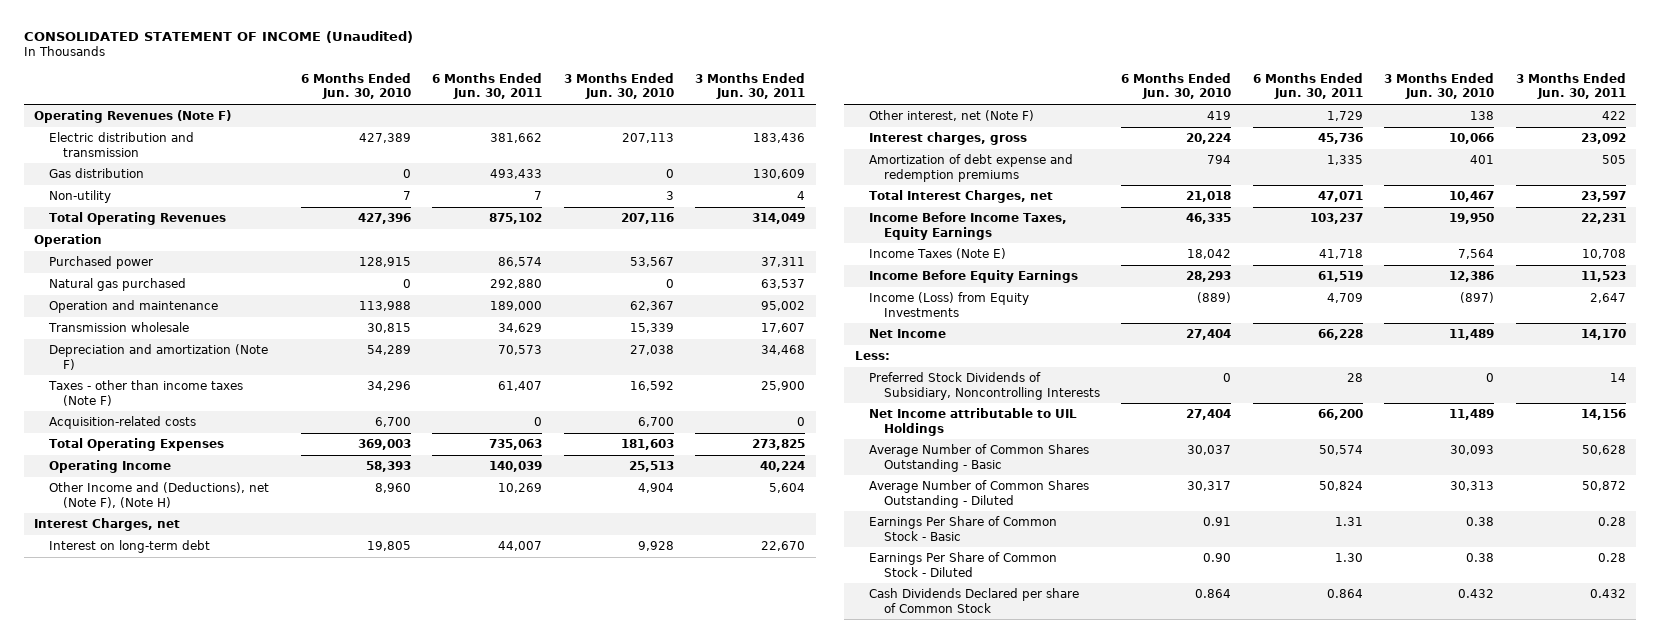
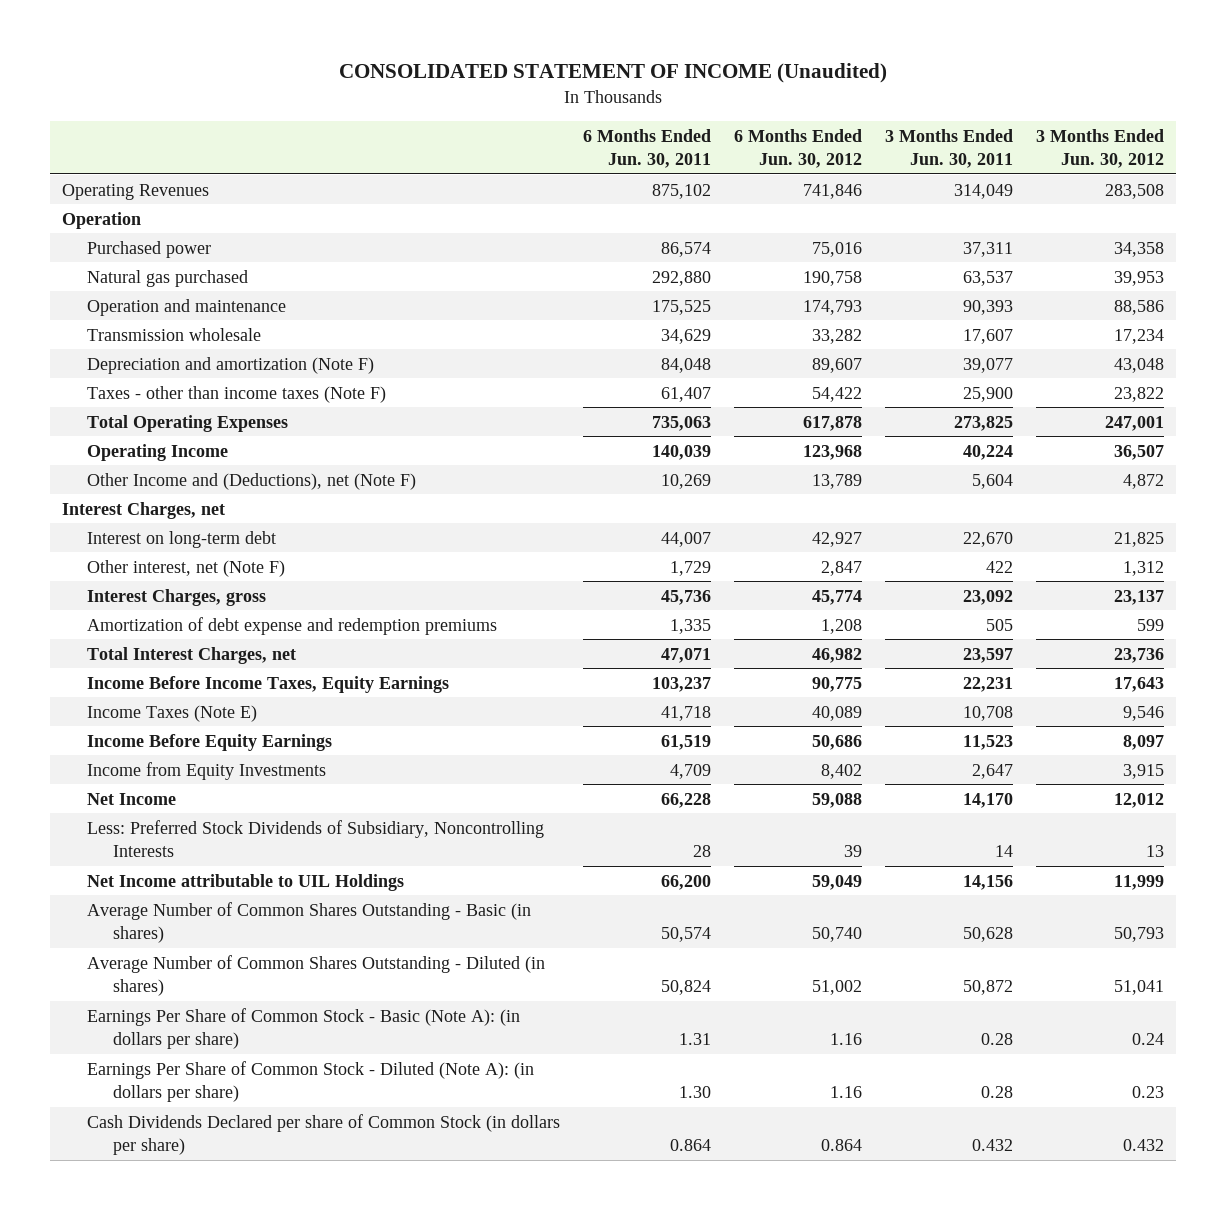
- | 6 Months Ended Jun. 30, 2010 | 6 Months Ended Jun. 30, 2011 | 3 Months Ended Jun. 30, 2010 | 3 Months Ended Jun. 30, 2011
+ | 6 Months Ended Jun. 30, 2011 | 6 Months Ended Jun. 30, 2012 | 3 Months Ended Jun. 30, 2011 | 3 Months Ended Jun. 30, 2012
- Operating Revenues (Note F)
- Electric distribution and transmission | 427,389 | 381,662 | 207,113 | 183,436
- Gas distribution | 0 | 493,433 | 0 | 130,609
- Non-utility | 7 | 7 | 3 | 4
- Total Operating Revenues | 427,396 | 875,102 | 207,116 | 314,049
+ Operating Revenues | 875,102 | 741,846 | 314,049 | 283,508
- Operation and maintenance | 113,988 | 189,000 | 62,367 | 95,002
+ Operation and maintenance | 175,525 | 174,793 | 90,393 | 88,586
- Depreciation and amortization (Note F) | 54,289 | 70,573 | 27,038 | 34,468
+ Depreciation and amortization (Note F) | 84,048 | 89,607 | 39,077 | 43,048
- Acquisition-related costs | 6,700 | 0 | 6,700 | 0
- Other Income and (Deductions), net (Note F), (Note H) | 8,960 | 10,269 | 4,904 | 5,604
+ Other Income and (Deductions), net (Note F) | 10,269 | 13,789 | 5,604 | 4,872
- Interest charges, gross | 20,224 | 45,736 | 10,066 | 23,092
+ Interest Charges, gross | 45,736 | 45,774 | 23,092 | 23,137
- Income (Loss) from Equity Investments | (889) | 4,709 | (897) | 2,647
+ Income from Equity Investments | 4,709 | 8,402 | 2,647 | 3,915
- Less:
- Preferred Stock Dividends of Subsidiary, Noncontrolling Interests | 0 | 28 | 0 | 14
+ Less: Preferred Stock Dividends of Subsidiary, Noncontrolling Interests | 28 | 39 | 14 | 13
- Average Number of Common Shares Outstanding - Basic | 30,037 | 50,574 | 30,093 | 50,628
- Average Number of Common Shares Outstanding - Diluted | 30,317 | 50,824 | 30,313 | 50,872
- Earnings Per Share of Common Stock - Basic | 0.91 | 1.31 | 0.38 | 0.28
- Earnings Per Share of Common Stock - Diluted | 0.90 | 1.30 | 0.38 | 0.28
- Cash Dividends Declared per share of Common Stock | 0.864 | 0.864 | 0.432 | 0.432
+ Average Number of Common Shares Outstanding - Basic (in shares) | 50,574 | 50,740 | 50,628 | 50,793
+ Average Number of Common Shares Outstanding - Diluted (in shares) | 50,824 | 51,002 | 50,872 | 51,041
+ Earnings Per Share of Common Stock - Basic (Note A): (in dollars per share) | 1.31 | 1.16 | 0.28 | 0.24
+ Earnings Per Share of Common Stock - Diluted (Note A): (in dollars per share) | 1.30 | 1.16 | 0.28 | 0.23
+ Cash Dividends Declared per share of Common Stock (in dollars per share) | 0.864 | 0.864 | 0.432 | 0.432

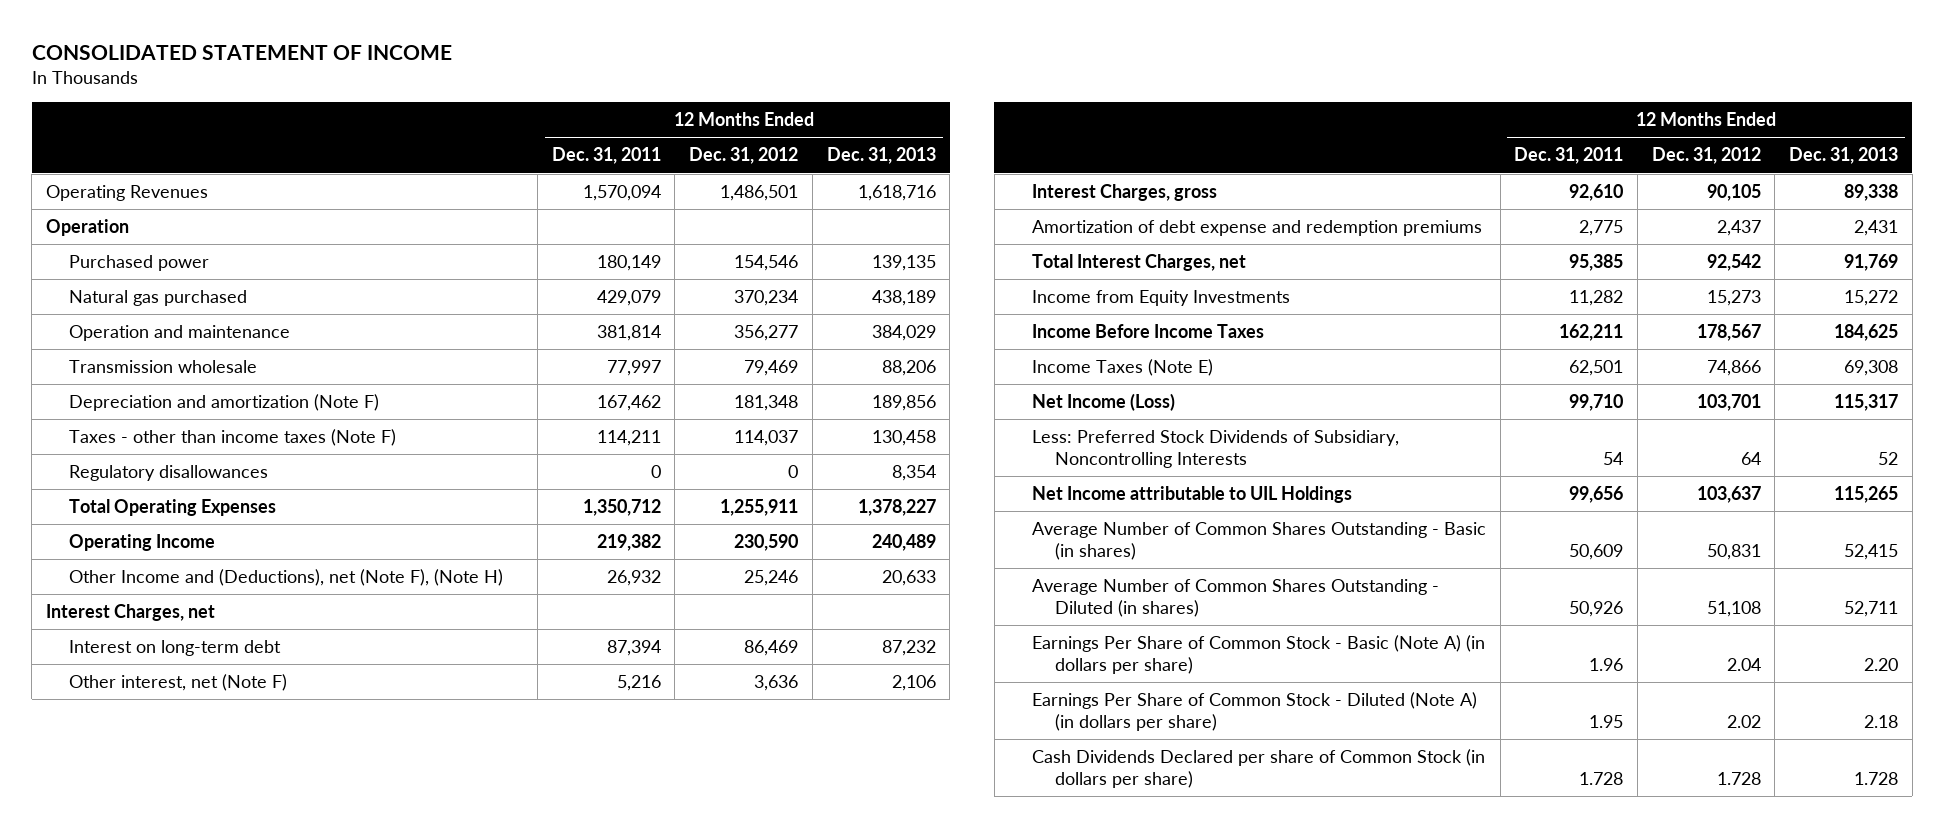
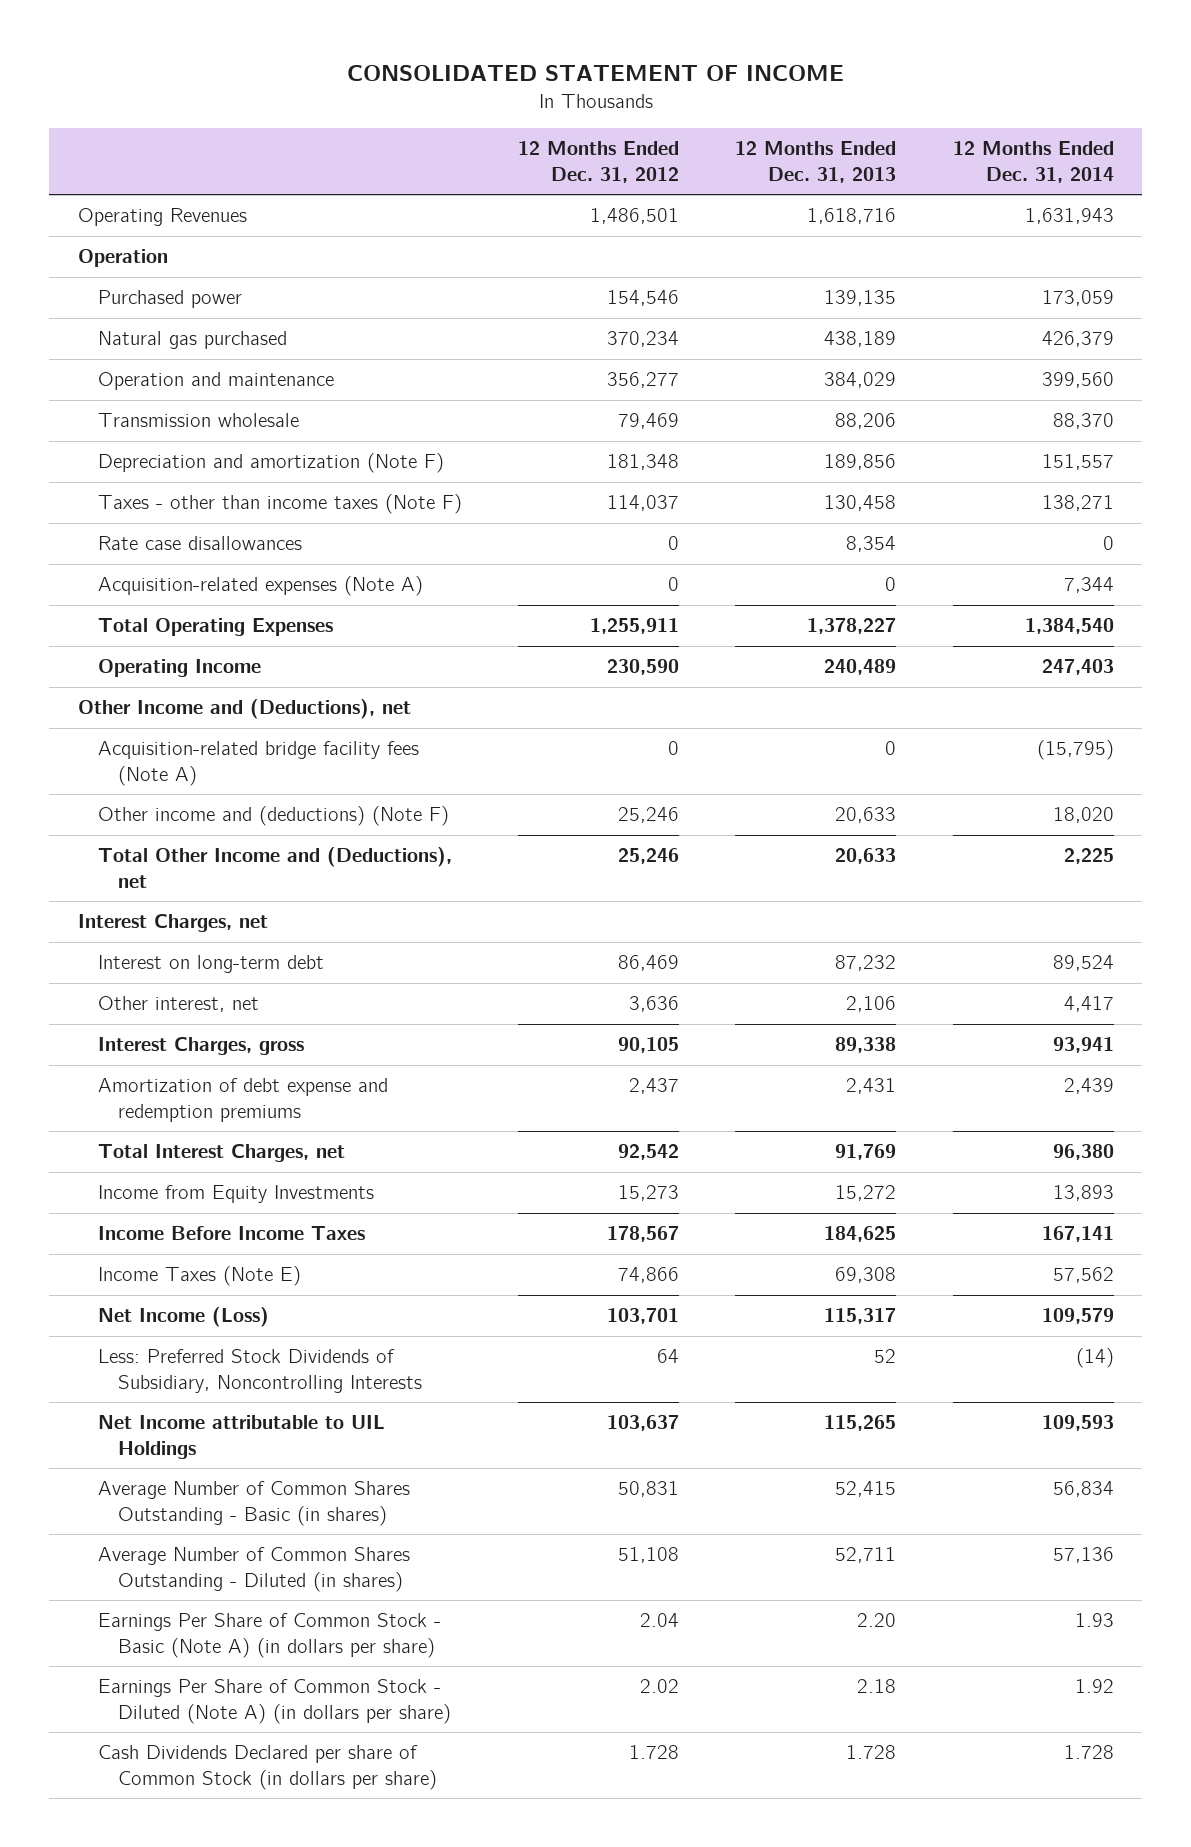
- | 12 Months Ended Dec. 31, 2011 | 12 Months Ended Dec. 31, 2012 | 12 Months Ended Dec. 31, 2013
+ | 12 Months Ended Dec. 31, 2012 | 12 Months Ended Dec. 31, 2013 | 12 Months Ended Dec. 31, 2014
- Regulatory disallowances | 0 | 0 | 8,354
+ Rate case disallowances | 0 | 8,354 | 0
+ Acquisition-related expenses (Note A) | 0 | 0 | 7,344
- Other Income and (Deductions), net (Note F), (Note H) | 26,932 | 25,246 | 20,633
+ Other Income and (Deductions), net
+ Acquisition-related bridge facility fees (Note A) | 0 | 0 | (15,795)
+ Other income and (deductions) (Note F) | 25,246 | 20,633 | 18,020
+ Total Other Income and (Deductions), net | 25,246 | 20,633 | 2,225
- Other interest, net (Note F) | 5,216 | 3,636 | 2,106
+ Other interest, net | 3,636 | 2,106 | 4,417

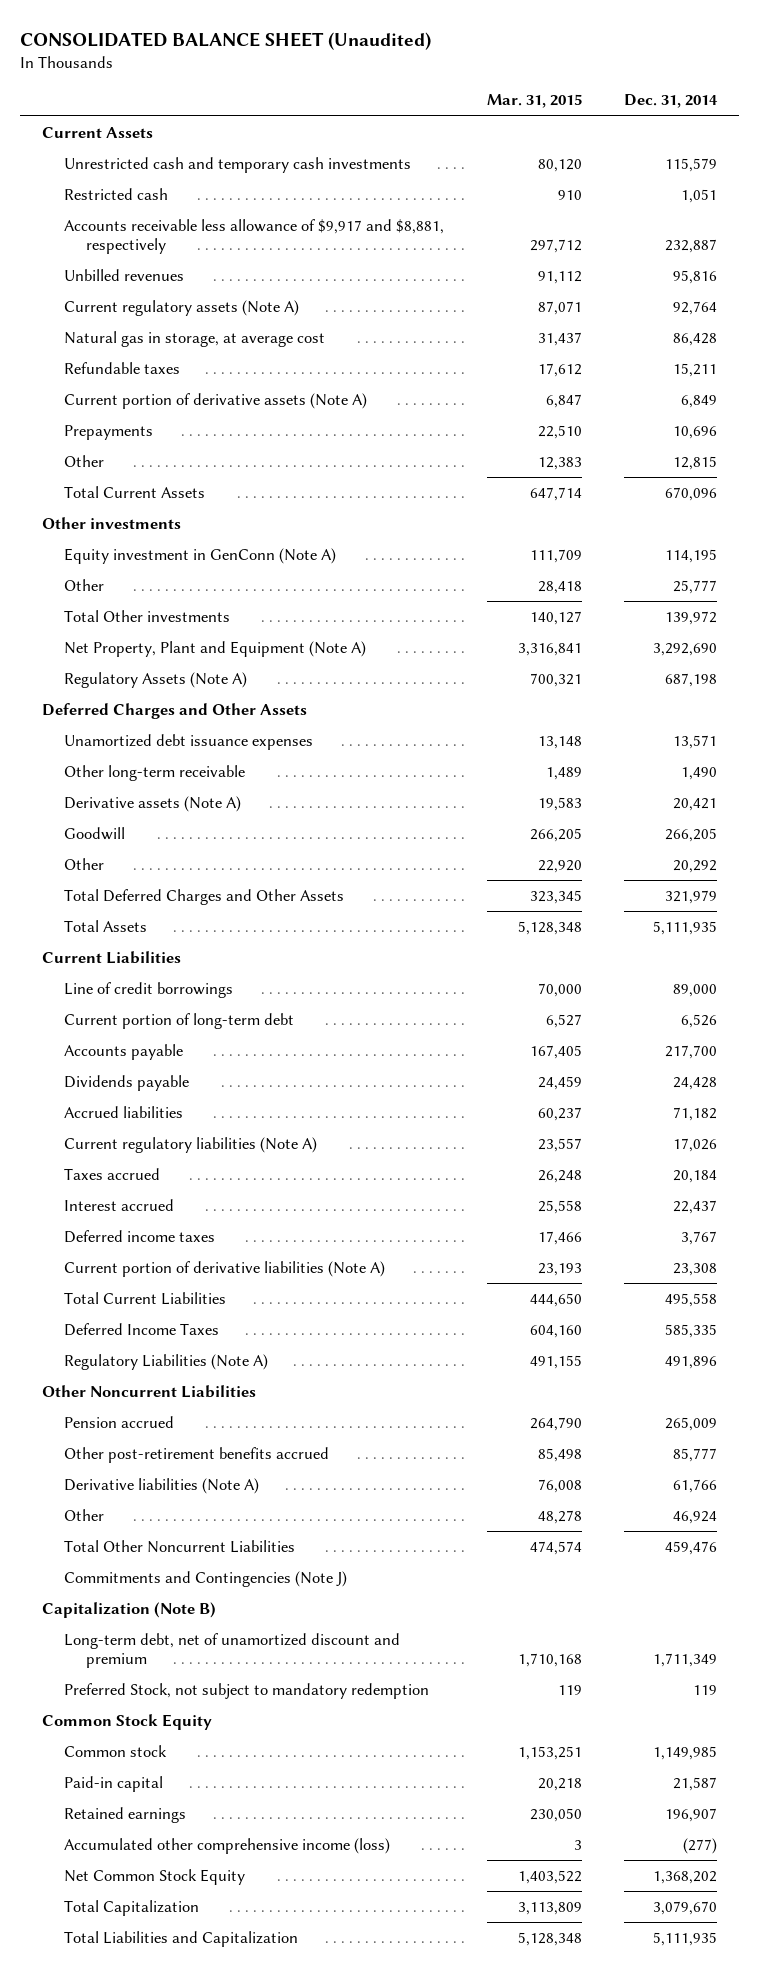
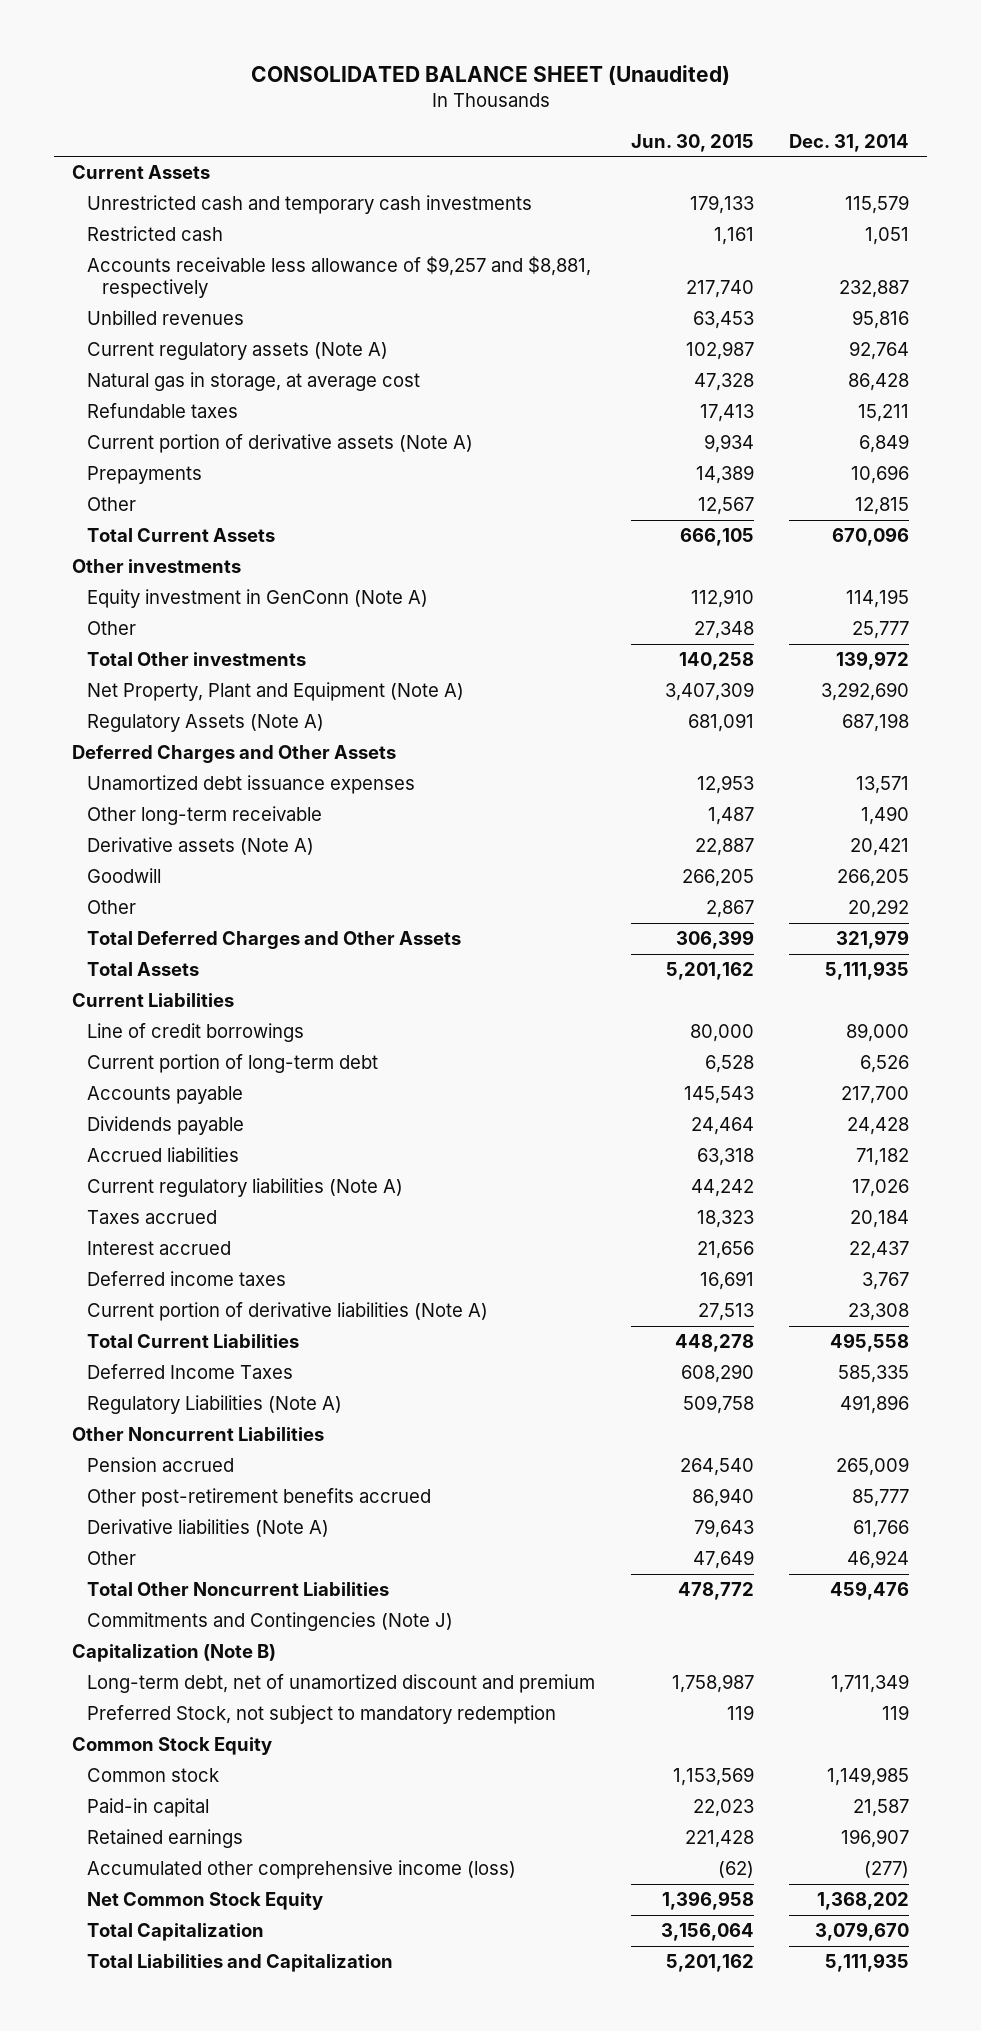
- | Mar. 31, 2015 | Dec. 31, 2014
+ | Jun. 30, 2015 | Dec. 31, 2014
- Accounts receivable less allowance of $9,917 and $8,881, respectively | 297,712 | 232,887
+ Accounts receivable less allowance of $9,257 and $8,881, respectively | 217,740 | 232,887

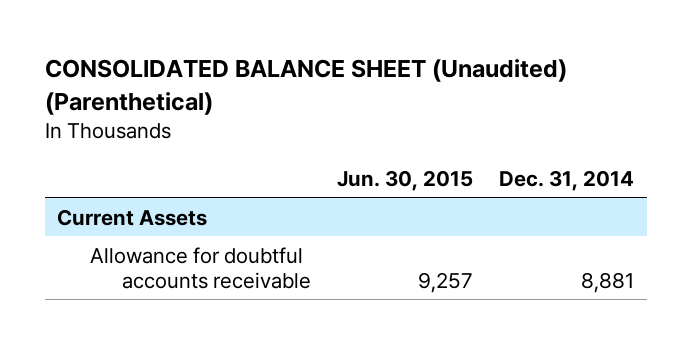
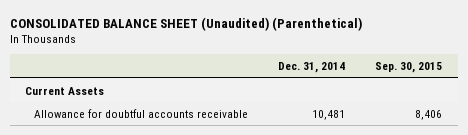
- | Jun. 30, 2015 | Dec. 31, 2014
+ | Dec. 31, 2014 | Sep. 30, 2015
- Allowance for doubtful accounts receivable | 9,257 | 8,881
+ Allowance for doubtful accounts receivable | 10,481 | 8,406

